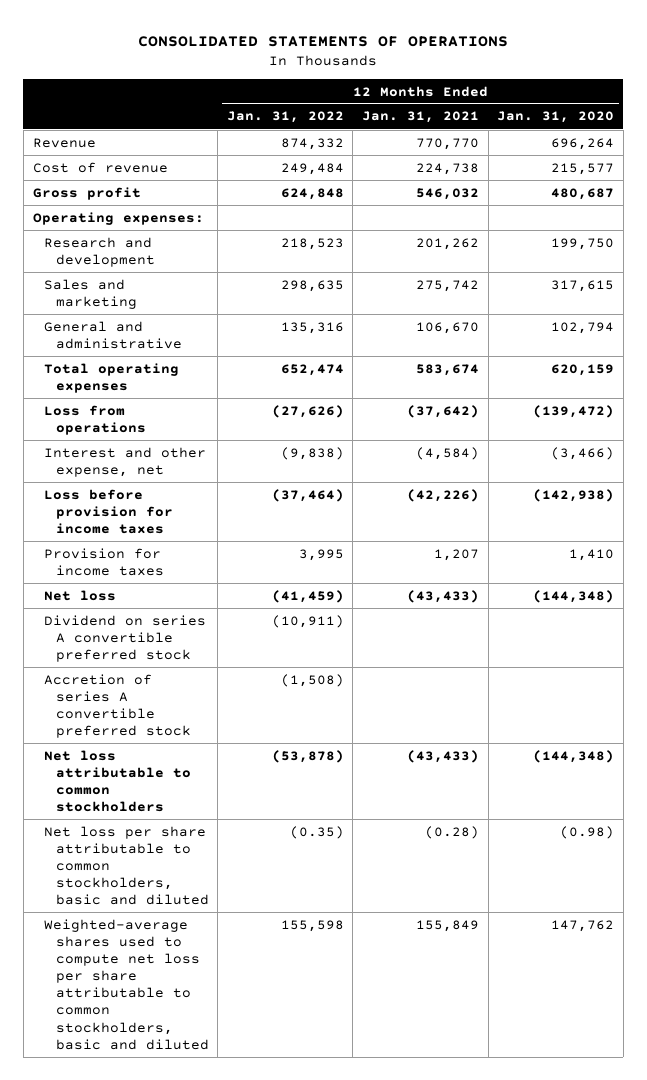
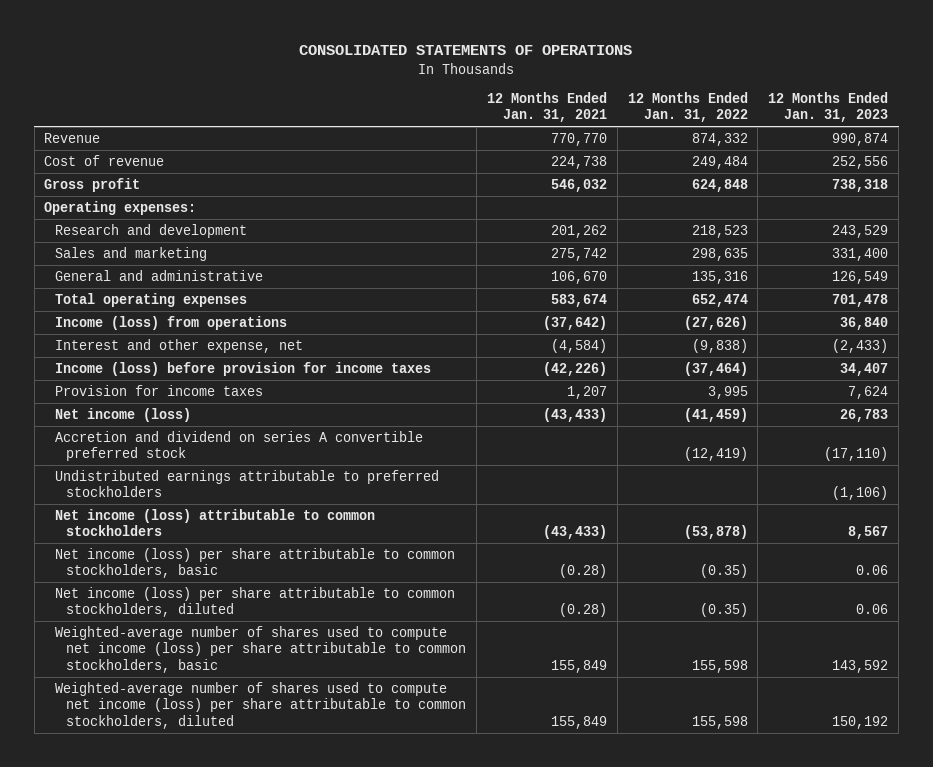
- | 12 Months Ended Jan. 31, 2022 | 12 Months Ended Jan. 31, 2021 | 12 Months Ended Jan. 31, 2020
+ | 12 Months Ended Jan. 31, 2021 | 12 Months Ended Jan. 31, 2022 | 12 Months Ended Jan. 31, 2023
- Loss from operations | (27,626) | (37,642) | (139,472)
+ Income (loss) from operations | (37,642) | (27,626) | 36,840
- Loss before provision for income taxes | (37,464) | (42,226) | (142,938)
+ Income (loss) before provision for income taxes | (42,226) | (37,464) | 34,407
- Net loss | (41,459) | (43,433) | (144,348)
- Dividend on series A convertible preferred stock | (10,911) | |
- Accretion of series A convertible preferred stock | (1,508) | |
- Net loss attributable to common stockholders | (53,878) | (43,433) | (144,348)
- Net loss per share attributable to common stockholders, basic and diluted | (0.35) | (0.28) | (0.98)
- Weighted-average shares used to compute net loss per share attributable to common stockholders, basic and diluted | 155,598 | 155,849 | 147,762
+ Net income (loss) | (43,433) | (41,459) | 26,783
+ Accretion and dividend on series A convertible preferred stock | | (12,419) | (17,110)
+ Undistributed earnings attributable to preferred stockholders | | | (1,106)
+ Net income (loss) attributable to common stockholders | (43,433) | (53,878) | 8,567
+ Net income (loss) per share attributable to common stockholders, basic | (0.28) | (0.35) | 0.06
+ Net income (loss) per share attributable to common stockholders, diluted | (0.28) | (0.35) | 0.06
+ Weighted-average number of shares used to compute net income (loss) per share attributable to common stockholders, basic | 155,849 | 155,598 | 143,592
+ Weighted-average number of shares used to compute net income (loss) per share attributable to common stockholders, diluted | 155,849 | 155,598 | 150,192

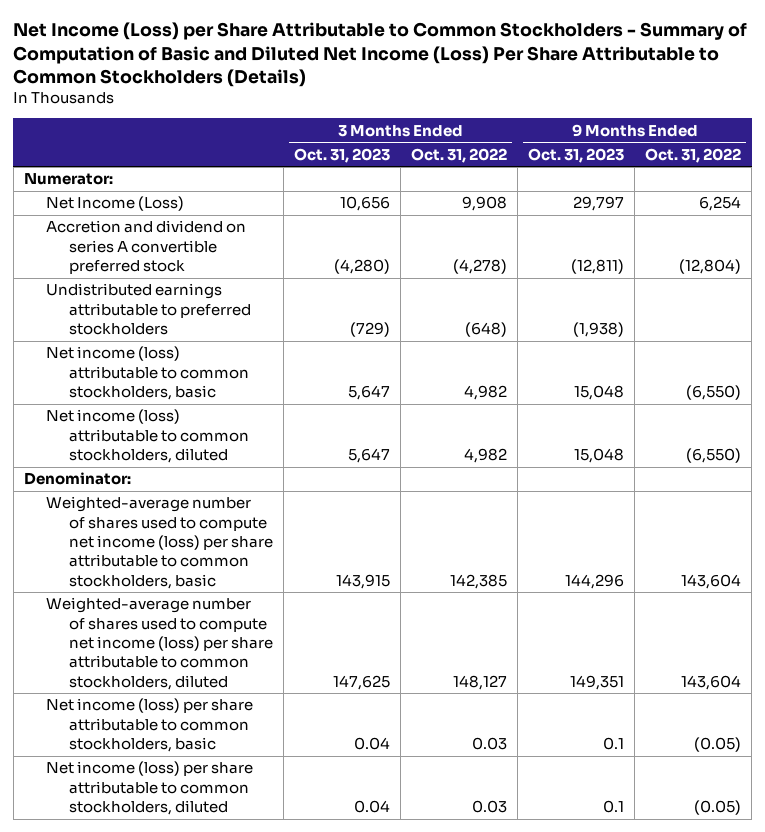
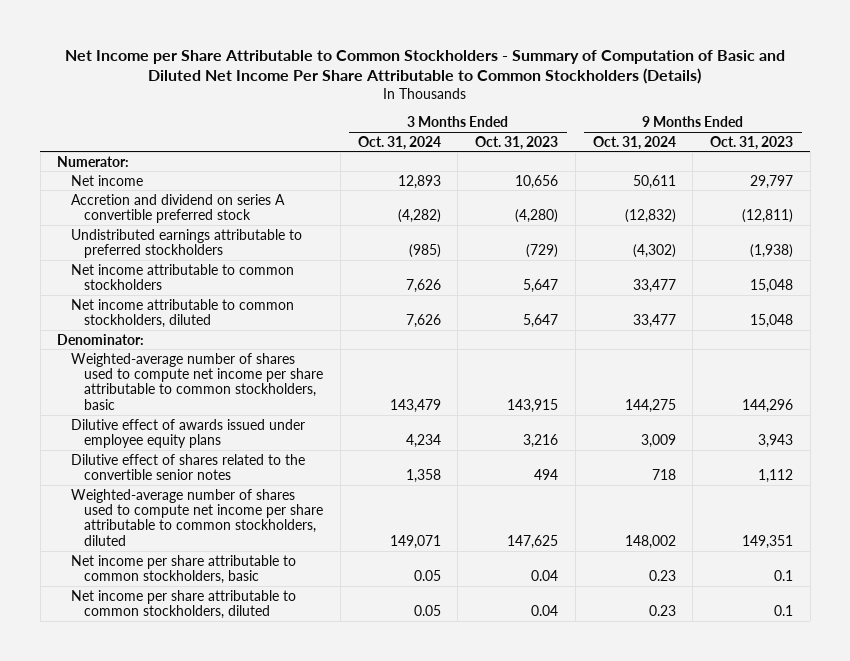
- Net Income (Loss) per Share Attributable to Common Stockholders - Summary of Computation of Basic and Diluted Net Income (Loss) Per Share Attributable to Common Stockholders (Details)
+ Net Income per Share Attributable to Common Stockholders - Summary of Computation of Basic and Diluted Net Income Per Share Attributable to Common Stockholders (Details)
- | 3 Months Ended Oct. 31, 2023 | 3 Months Ended Oct. 31, 2022 | 9 Months Ended Oct. 31, 2023 | 9 Months Ended Oct. 31, 2022
+ | 3 Months Ended Oct. 31, 2024 | 3 Months Ended Oct. 31, 2023 | 9 Months Ended Oct. 31, 2024 | 9 Months Ended Oct. 31, 2023
- Net Income (Loss) | 10,656 | 9,908 | 29,797 | 6,254
+ Net income | 12,893 | 10,656 | 50,611 | 29,797
- Net income (loss) attributable to common stockholders, basic | 5,647 | 4,982 | 15,048 | (6,550)
- Net income (loss) attributable to common stockholders, diluted | 5,647 | 4,982 | 15,048 | (6,550)
+ Net income attributable to common stockholders | 7,626 | 5,647 | 33,477 | 15,048
+ Net income attributable to common stockholders, diluted | 7,626 | 5,647 | 33,477 | 15,048
- Weighted-average number of shares used to compute net income (loss) per share attributable to common stockholders, basic | 143,915 | 142,385 | 144,296 | 143,604
- Weighted-average number of shares used to compute net income (loss) per share attributable to common stockholders, diluted | 147,625 | 148,127 | 149,351 | 143,604
- Net income (loss) per share attributable to common stockholders, basic | 0.04 | 0.03 | 0.1 | (0.05)
- Net income (loss) per share attributable to common stockholders, diluted | 0.04 | 0.03 | 0.1 | (0.05)
+ Weighted-average number of shares used to compute net income per share attributable to common stockholders, basic | 143,479 | 143,915 | 144,275 | 144,296
+ Dilutive effect of awards issued under employee equity plans | 4,234 | 3,216 | 3,009 | 3,943
+ Dilutive effect of shares related to the convertible senior notes | 1,358 | 494 | 718 | 1,112
+ Weighted-average number of shares used to compute net income per share attributable to common stockholders, diluted | 149,071 | 147,625 | 148,002 | 149,351
+ Net income per share attributable to common stockholders, basic | 0.05 | 0.04 | 0.23 | 0.1
+ Net income per share attributable to common stockholders, diluted | 0.05 | 0.04 | 0.23 | 0.1

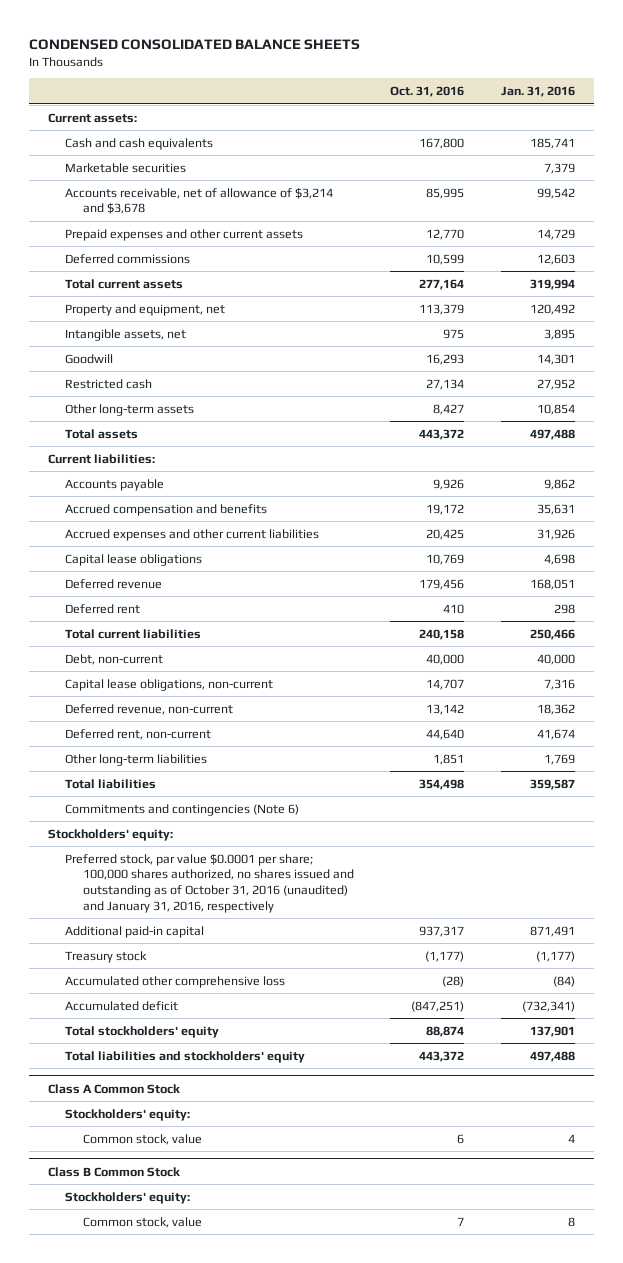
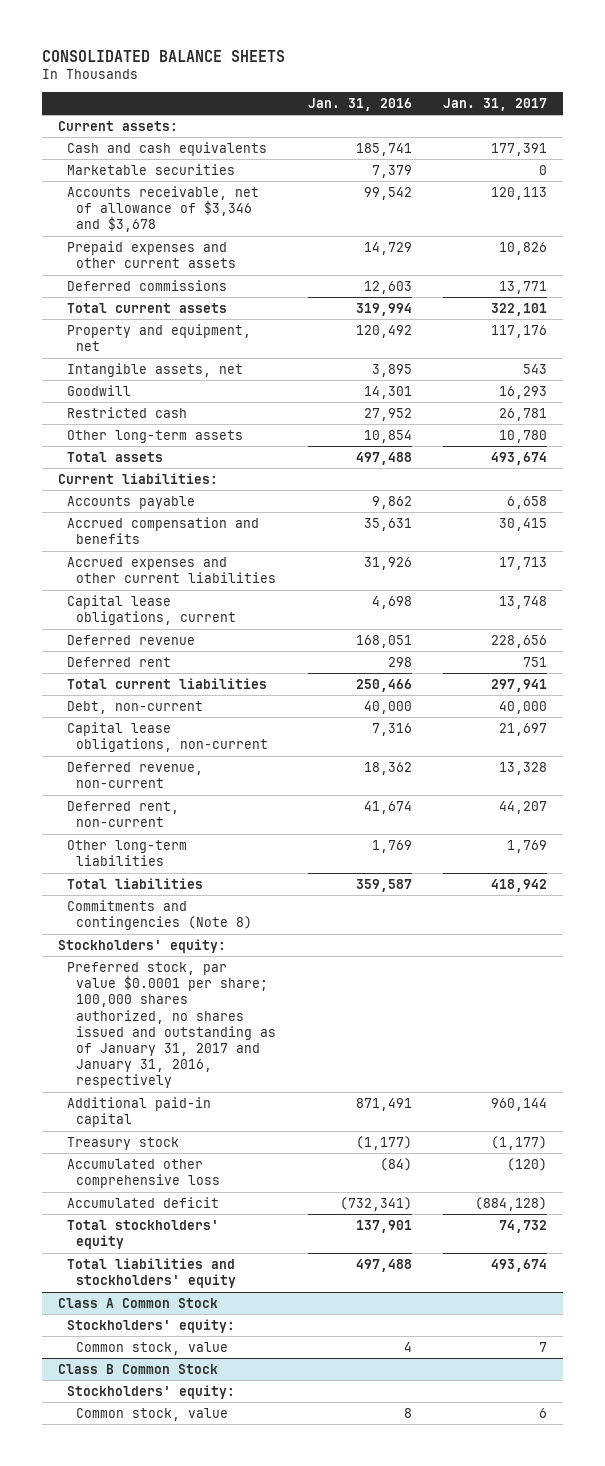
- CONDENSED CONSOLIDATED BALANCE SHEETS
+ CONSOLIDATED BALANCE SHEETS
- | Oct. 31, 2016 | Jan. 31, 2016
+ | Jan. 31, 2016 | Jan. 31, 2017
- Accounts receivable, net of allowance of $3,214 and $3,678 | 85,995 | 99,542
+ Accounts receivable, net of allowance of $3,346 and $3,678 | 99,542 | 120,113
- Capital lease obligations | 10,769 | 4,698
+ Capital lease obligations, current | 4,698 | 13,748
- Commitments and contingencies (Note 6)
+ Commitments and contingencies (Note 8)
- Preferred stock, par value $0.0001 per share; 100,000 shares authorized, no shares issued and outstanding as of October 31, 2016 (unaudited) and January 31, 2016, respectively
+ Preferred stock, par value $0.0001 per share; 100,000 shares authorized, no shares issued and outstanding as of January 31, 2017 and January 31, 2016, respectively

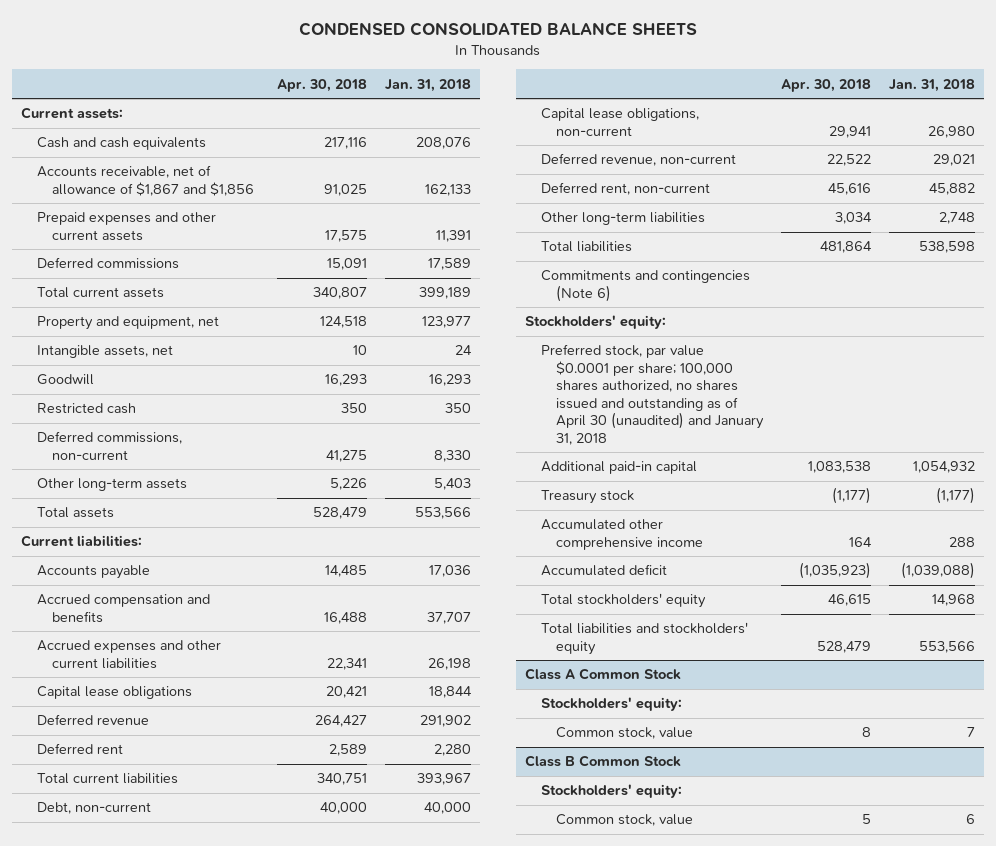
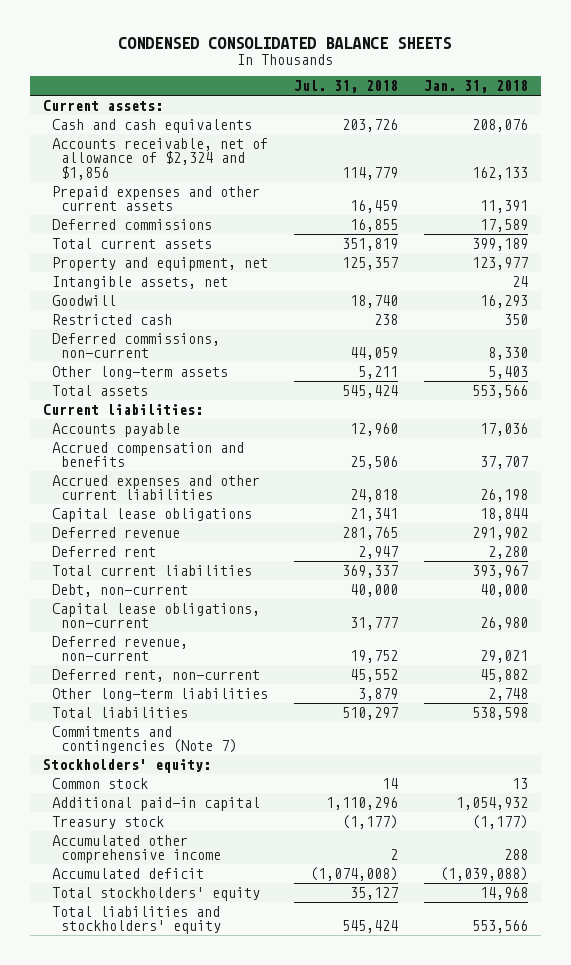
- | Apr. 30, 2018 | Jan. 31, 2018
+ | Jul. 31, 2018 | Jan. 31, 2018
- Accounts receivable, net of allowance of $1,867 and $1,856 | 91,025 | 162,133
+ Accounts receivable, net of allowance of $2,324 and $1,856 | 114,779 | 162,133
- Commitments and contingencies (Note 6)
+ Commitments and contingencies (Note 7)
- Preferred stock, par value $0.0001 per share; 100,000 shares authorized, no shares issued and outstanding as of April 30 (unaudited) and January 31, 2018
+ Common stock | 14 | 13
- Class A Common Stock
- Stockholders' equity:
- Common stock, value | 8 | 7
- Class B Common Stock
- Stockholders' equity:
- Common stock, value | 5 | 6

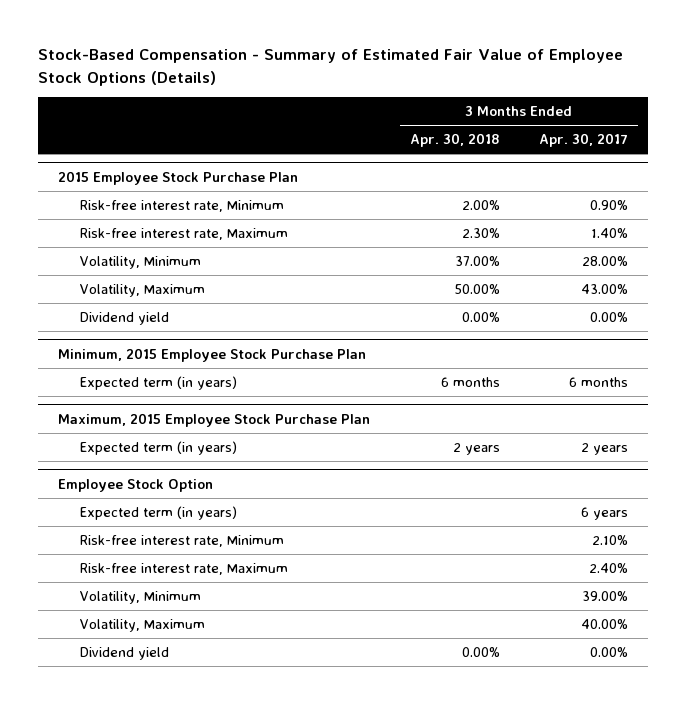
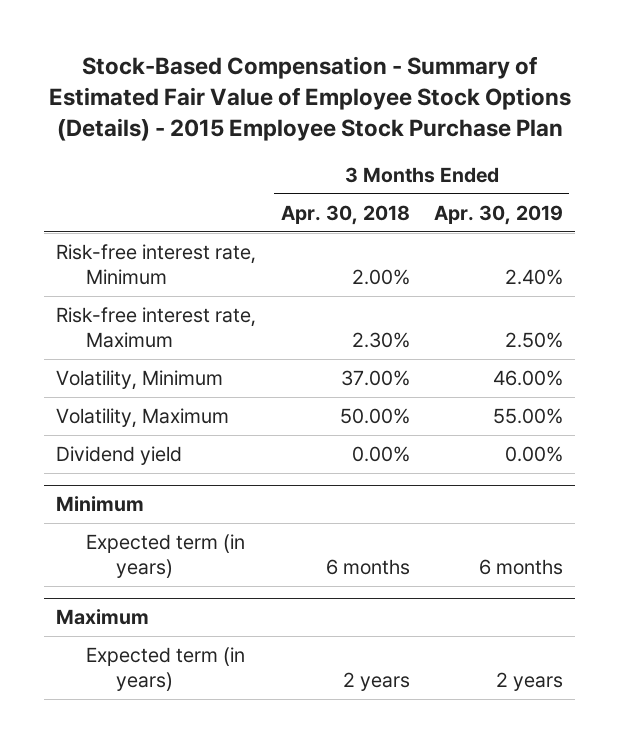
- Stock-Based Compensation - Summary of Estimated Fair Value of Employee Stock Options (Details)
+ Stock-Based Compensation - Summary of Estimated Fair Value of Employee Stock Options (Details) - 2015 Employee Stock Purchase Plan
- | 3 Months Ended Apr. 30, 2018 | 3 Months Ended Apr. 30, 2017
+ | 3 Months Ended Apr. 30, 2018 | 3 Months Ended Apr. 30, 2019
- 2015 Employee Stock Purchase Plan
- Minimum, 2015 Employee Stock Purchase Plan
+ Minimum
- Maximum, 2015 Employee Stock Purchase Plan
+ Maximum
- Employee Stock Option
- Expected term (in years) | | 6 years
- Risk-free interest rate, Minimum | | 2.10%
- Risk-free interest rate, Maximum | | 2.40%
- Volatility, Minimum | | 39.00%
- Volatility, Maximum | | 40.00%
- Dividend yield | 0.00% | 0.00%

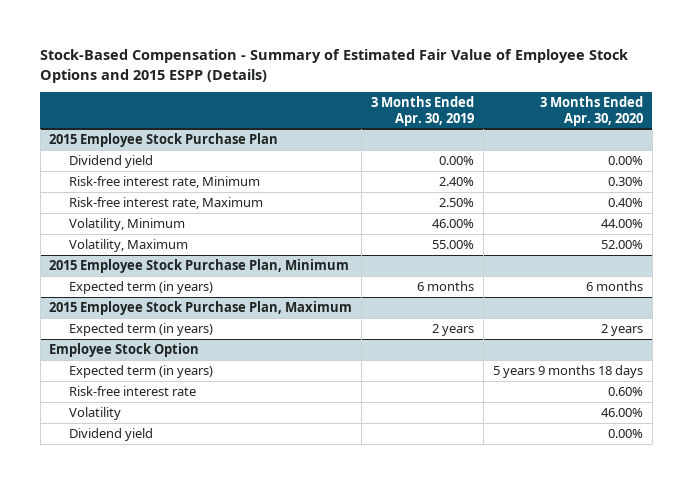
- Stock-Based Compensation - Summary of Estimated Fair Value of Employee Stock Options (Details) - 2015 Employee Stock Purchase Plan
+ Stock-Based Compensation - Summary of Estimated Fair Value of Employee Stock Options and 2015 ESPP (Details)
- | 3 Months Ended Apr. 30, 2018 | 3 Months Ended Apr. 30, 2019
+ | 3 Months Ended Apr. 30, 2019 | 3 Months Ended Apr. 30, 2020
+ 2015 Employee Stock Purchase Plan
+ Dividend yield | 0.00% | 0.00%
- Dividend yield | 0.00% | 0.00%
- Minimum
+ 2015 Employee Stock Purchase Plan, Minimum
- Maximum
+ 2015 Employee Stock Purchase Plan, Maximum
+ Employee Stock Option
+ Expected term (in years) | | 5 years 9 months 18 days
+ Risk-free interest rate | | 0.60%
+ Volatility | | 46.00%
+ Dividend yield | | 0.00%

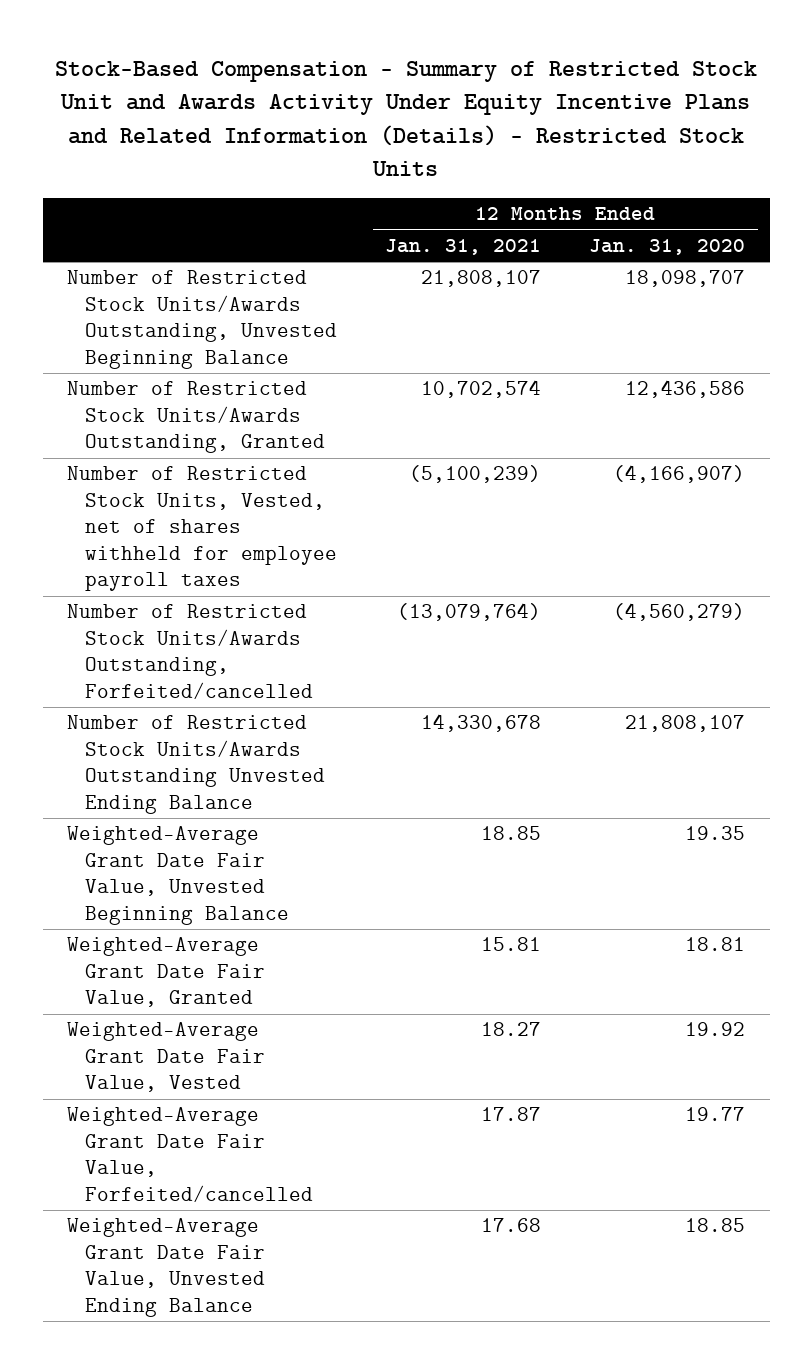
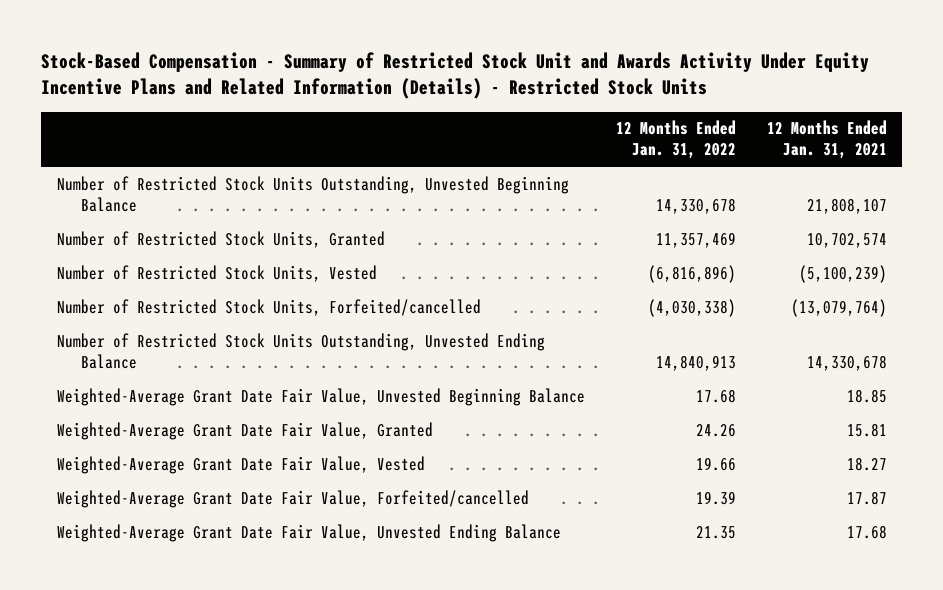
- | 12 Months Ended Jan. 31, 2021 | 12 Months Ended Jan. 31, 2020
+ | 12 Months Ended Jan. 31, 2022 | 12 Months Ended Jan. 31, 2021
- Number of Restricted Stock Units/Awards Outstanding, Unvested Beginning Balance | 21,808,107 | 18,098,707
- Number of Restricted Stock Units/Awards Outstanding, Granted | 10,702,574 | 12,436,586
- Number of Restricted Stock Units, Vested, net of shares withheld for employee payroll taxes | (5,100,239) | (4,166,907)
- Number of Restricted Stock Units/Awards Outstanding, Forfeited/cancelled | (13,079,764) | (4,560,279)
- Number of Restricted Stock Units/Awards Outstanding Unvested Ending Balance | 14,330,678 | 21,808,107
+ Number of Restricted Stock Units Outstanding, Unvested Beginning Balance | 14,330,678 | 21,808,107
+ Number of Restricted Stock Units, Granted | 11,357,469 | 10,702,574
+ Number of Restricted Stock Units, Vested | (6,816,896) | (5,100,239)
+ Number of Restricted Stock Units, Forfeited/cancelled | (4,030,338) | (13,079,764)
+ Number of Restricted Stock Units Outstanding, Unvested Ending Balance | 14,840,913 | 14,330,678

